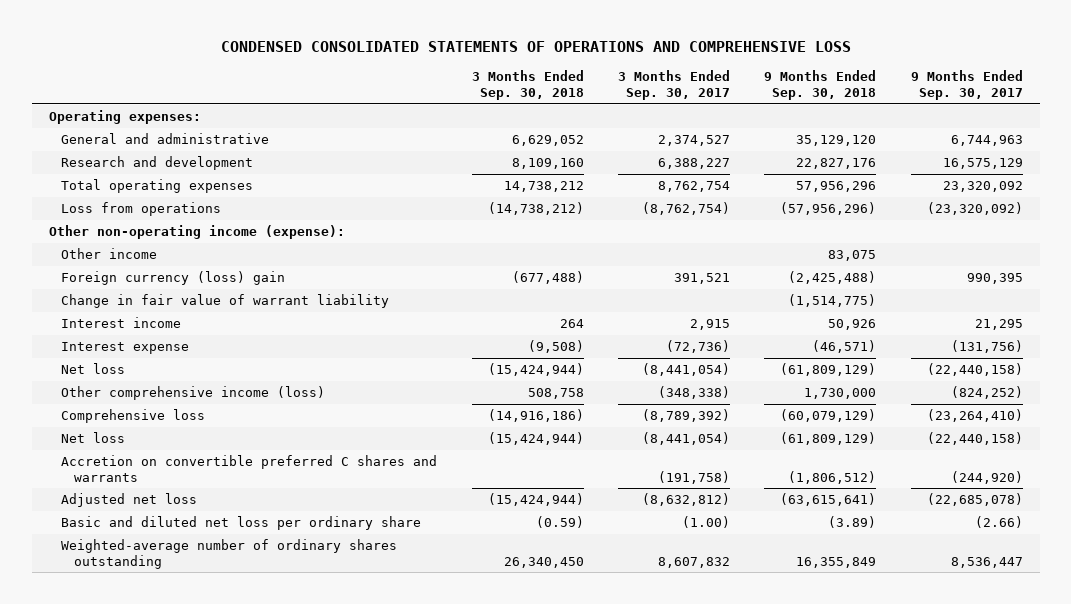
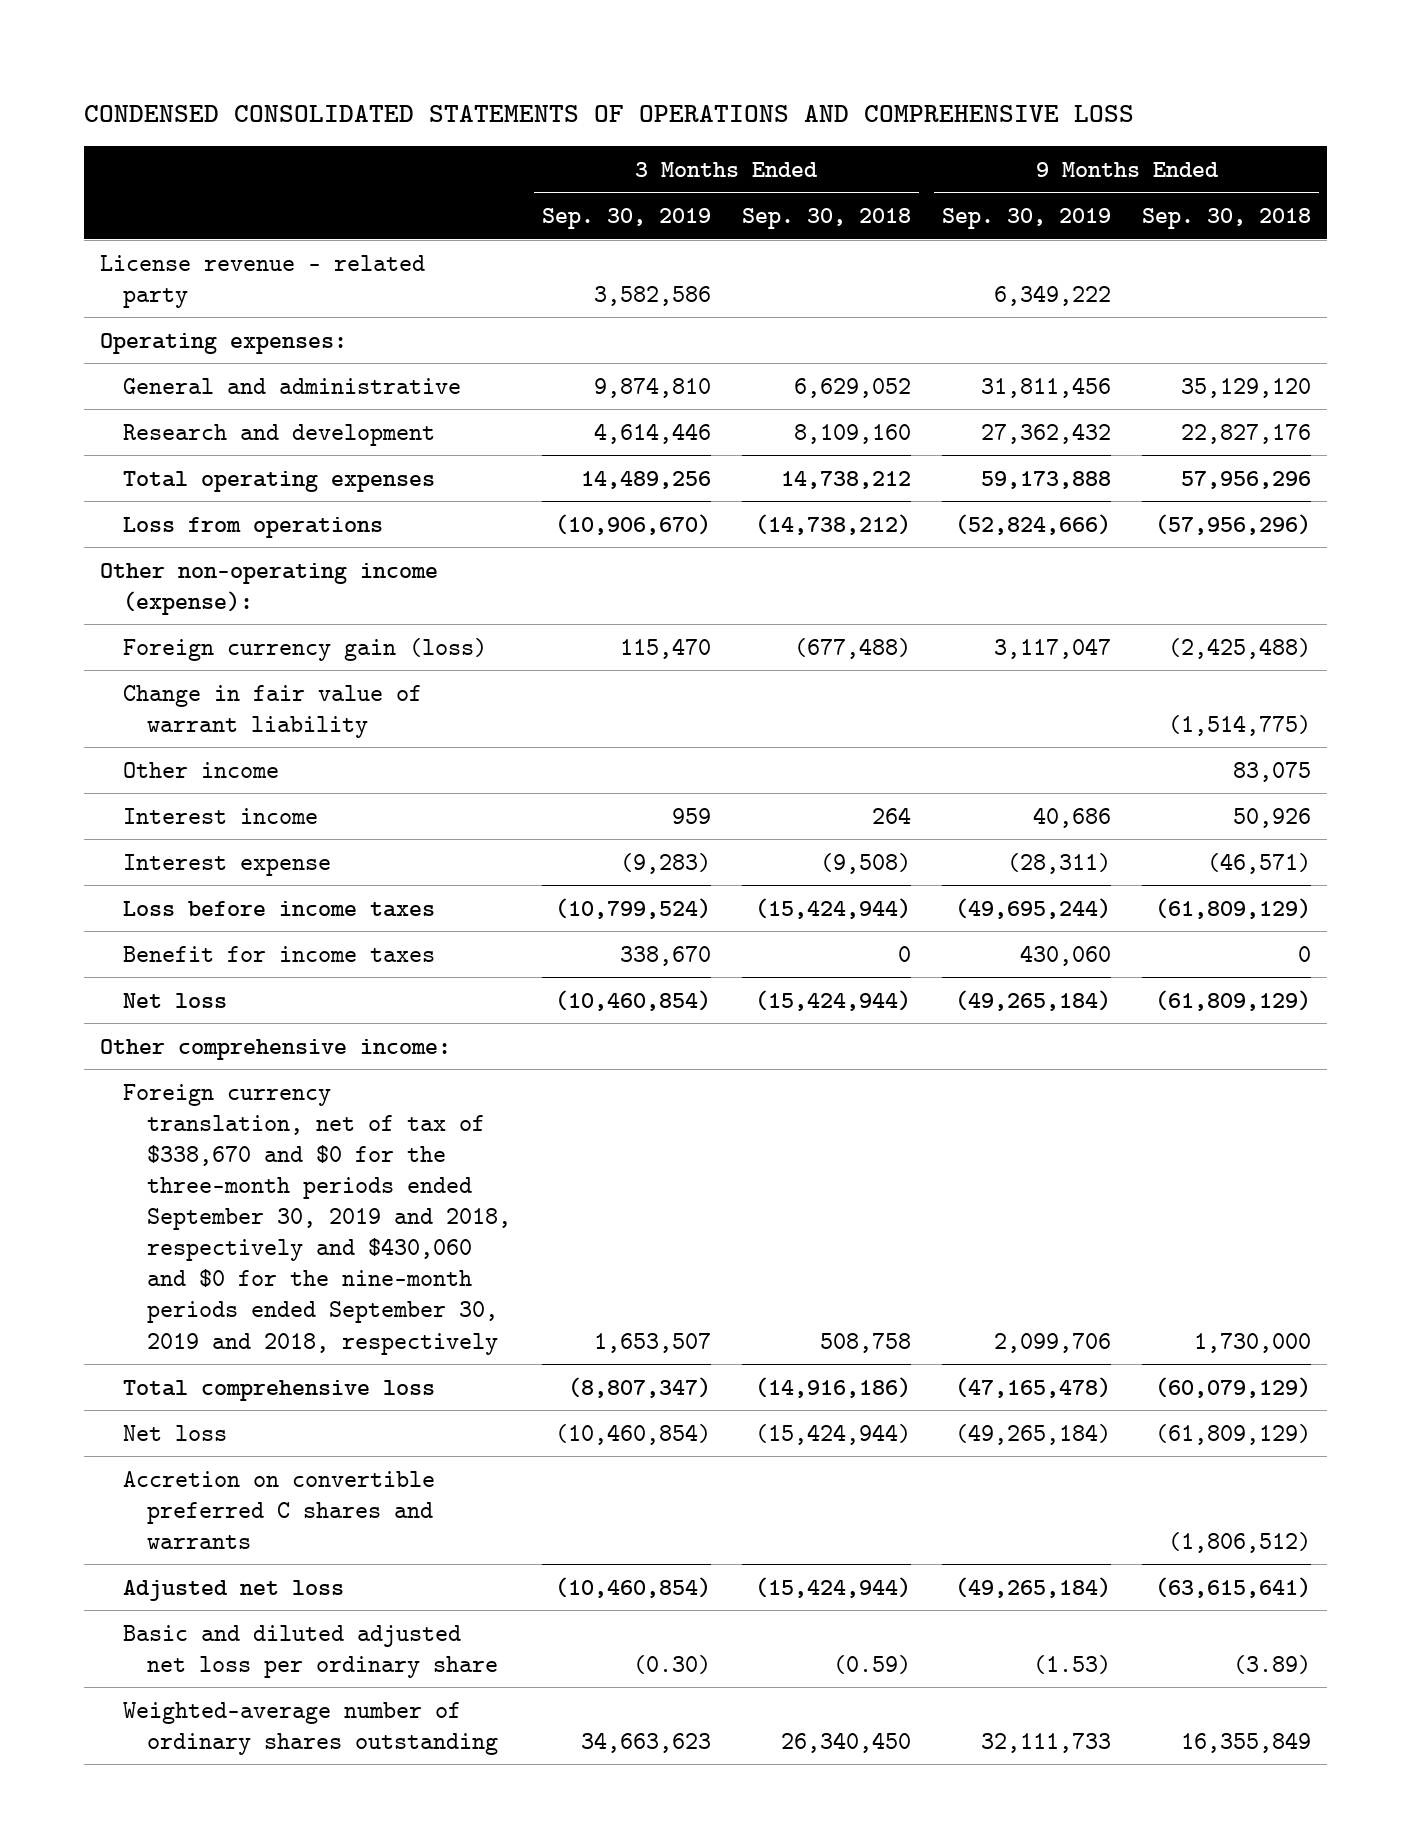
- | 3 Months Ended Sep. 30, 2018 | 3 Months Ended Sep. 30, 2017 | 9 Months Ended Sep. 30, 2018 | 9 Months Ended Sep. 30, 2017
+ | 3 Months Ended Sep. 30, 2019 | 3 Months Ended Sep. 30, 2018 | 9 Months Ended Sep. 30, 2019 | 9 Months Ended Sep. 30, 2018
+ License revenue - related party | 3,582,586 | | 6,349,222 |
- Foreign currency (loss) gain | (677,488) | 391,521 | (2,425,488) | 990,395
+ Foreign currency gain (loss) | 115,470 | (677,488) | 3,117,047 | (2,425,488)
moved down: Other income | | | | 83,075
+ Loss before income taxes | (10,799,524) | (15,424,944) | (49,695,244) | (61,809,129)
+ Benefit for income taxes | 338,670 | 0 | 430,060 | 0
- Other comprehensive income (loss) | 508,758 | (348,338) | 1,730,000 | (824,252)
- Comprehensive loss | (14,916,186) | (8,789,392) | (60,079,129) | (23,264,410)
+ Other comprehensive income:
+ Foreign currency translation, net of tax of $338,670 and $0 for the three-month periods ended September 30, 2019 and 2018, respectively and $430,060 and $0 for the nine-month periods ended September 30, 2019 and 2018, respectively | 1,653,507 | 508,758 | 2,099,706 | 1,730,000
+ Total comprehensive loss | (8,807,347) | (14,916,186) | (47,165,478) | (60,079,129)
- Basic and diluted net loss per ordinary share | (0.59) | (1.00) | (3.89) | (2.66)
+ Basic and diluted adjusted net loss per ordinary share | (0.30) | (0.59) | (1.53) | (3.89)

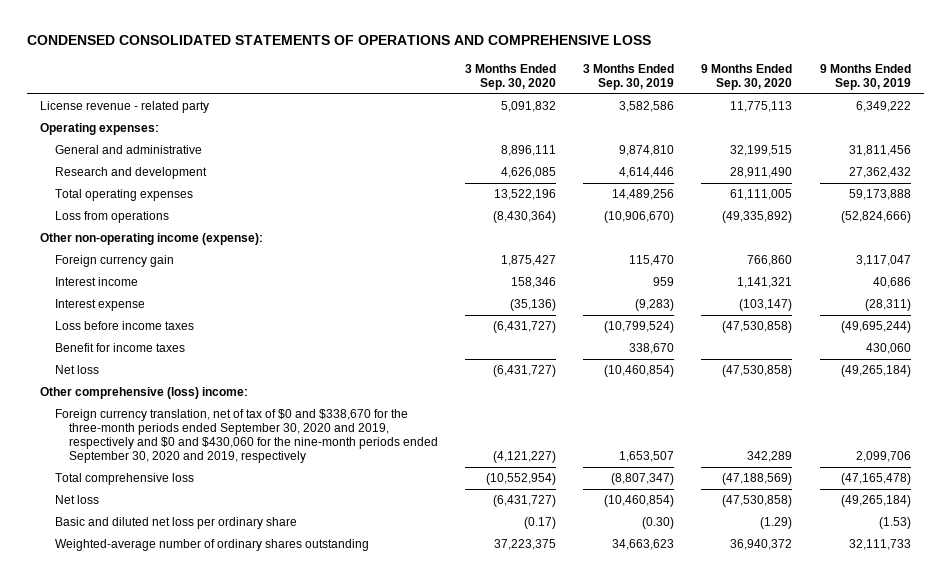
- | 3 Months Ended Sep. 30, 2019 | 3 Months Ended Sep. 30, 2018 | 9 Months Ended Sep. 30, 2019 | 9 Months Ended Sep. 30, 2018
+ | 3 Months Ended Sep. 30, 2020 | 3 Months Ended Sep. 30, 2019 | 9 Months Ended Sep. 30, 2020 | 9 Months Ended Sep. 30, 2019
- Foreign currency gain (loss) | 115,470 | (677,488) | 3,117,047 | (2,425,488)
- Change in fair value of warrant liability | | | | (1,514,775)
- Other income | | | | 83,075
+ Foreign currency gain | 1,875,427 | 115,470 | 766,860 | 3,117,047
- Other comprehensive income:
- Foreign currency translation, net of tax of $338,670 and $0 for the three-month periods ended September 30, 2019 and 2018, respectively and $430,060 and $0 for the nine-month periods ended September 30, 2019 and 2018, respectively | 1,653,507 | 508,758 | 2,099,706 | 1,730,000
+ Other comprehensive (loss) income:
+ Foreign currency translation, net of tax of $0 and $338,670 for the three-month periods ended September 30, 2020 and 2019, respectively and $0 and $430,060 for the nine-month periods ended September 30, 2020 and 2019, respectively | (4,121,227) | 1,653,507 | 342,289 | 2,099,706
- Accretion on convertible preferred C shares and warrants | | | | (1,806,512)
- Adjusted net loss | (10,460,854) | (15,424,944) | (49,265,184) | (63,615,641)
- Basic and diluted adjusted net loss per ordinary share | (0.30) | (0.59) | (1.53) | (3.89)
+ Basic and diluted net loss per ordinary share | (0.17) | (0.30) | (1.29) | (1.53)

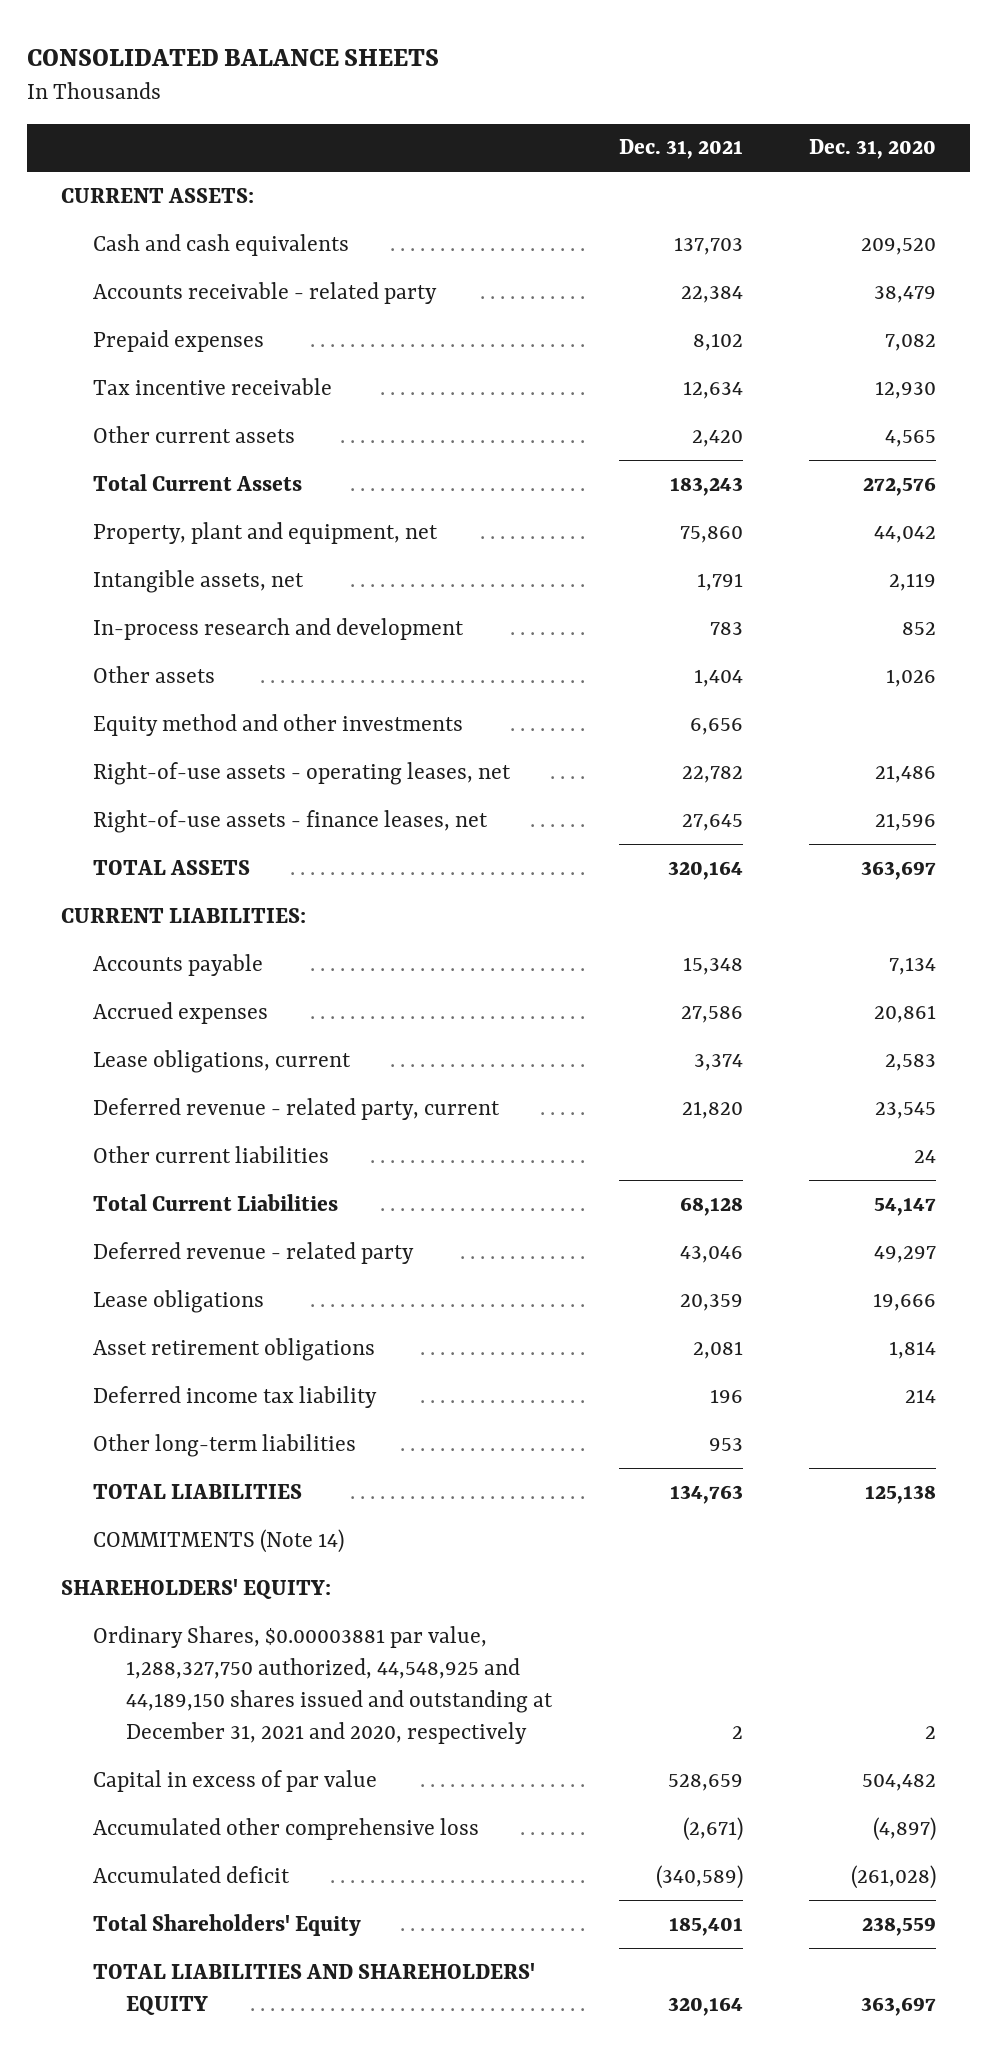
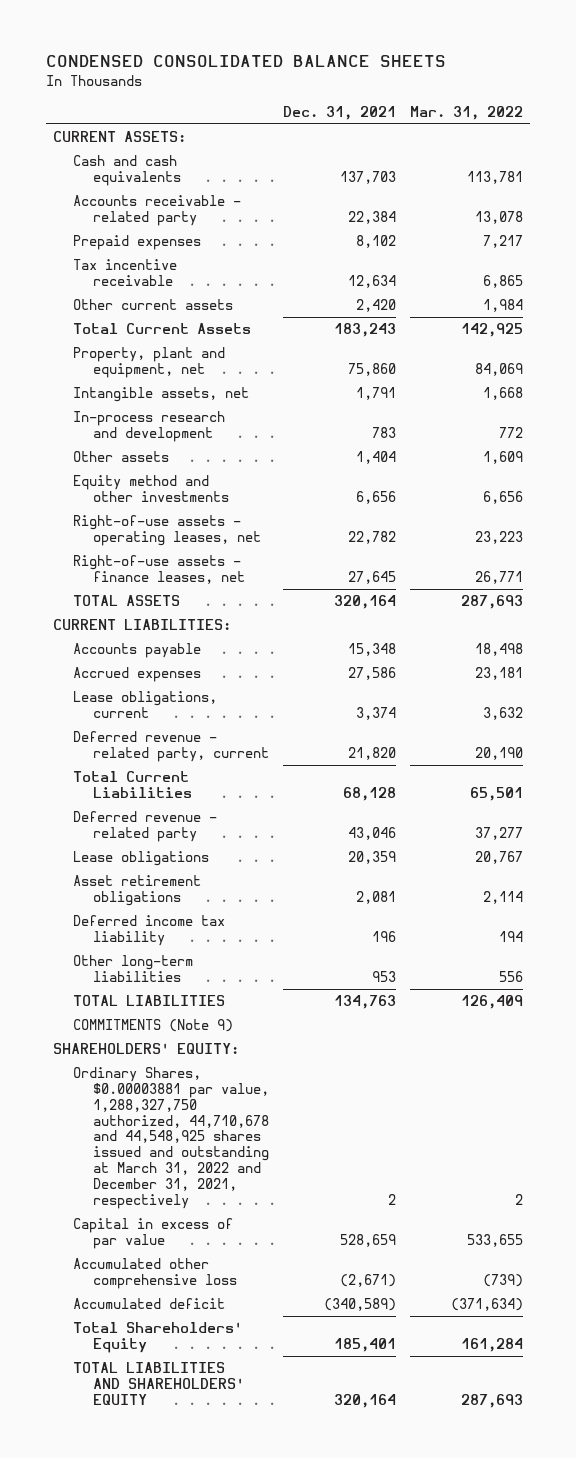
- CONSOLIDATED BALANCE SHEETS
+ CONDENSED CONSOLIDATED BALANCE SHEETS
- | Dec. 31, 2021 | Dec. 31, 2020
+ | Dec. 31, 2021 | Mar. 31, 2022
- Other current liabilities | | 24
- COMMITMENTS (Note 14)
+ COMMITMENTS (Note 9)
- Ordinary Shares, $0.00003881 par value, 1,288,327,750 authorized, 44,548,925 and 44,189,150 shares issued and outstanding at December 31, 2021 and 2020, respectively | 2 | 2
+ Ordinary Shares, $0.00003881 par value, 1,288,327,750 authorized, 44,710,678 and 44,548,925 shares issued and outstanding at March 31, 2022 and December 31, 2021, respectively | 2 | 2

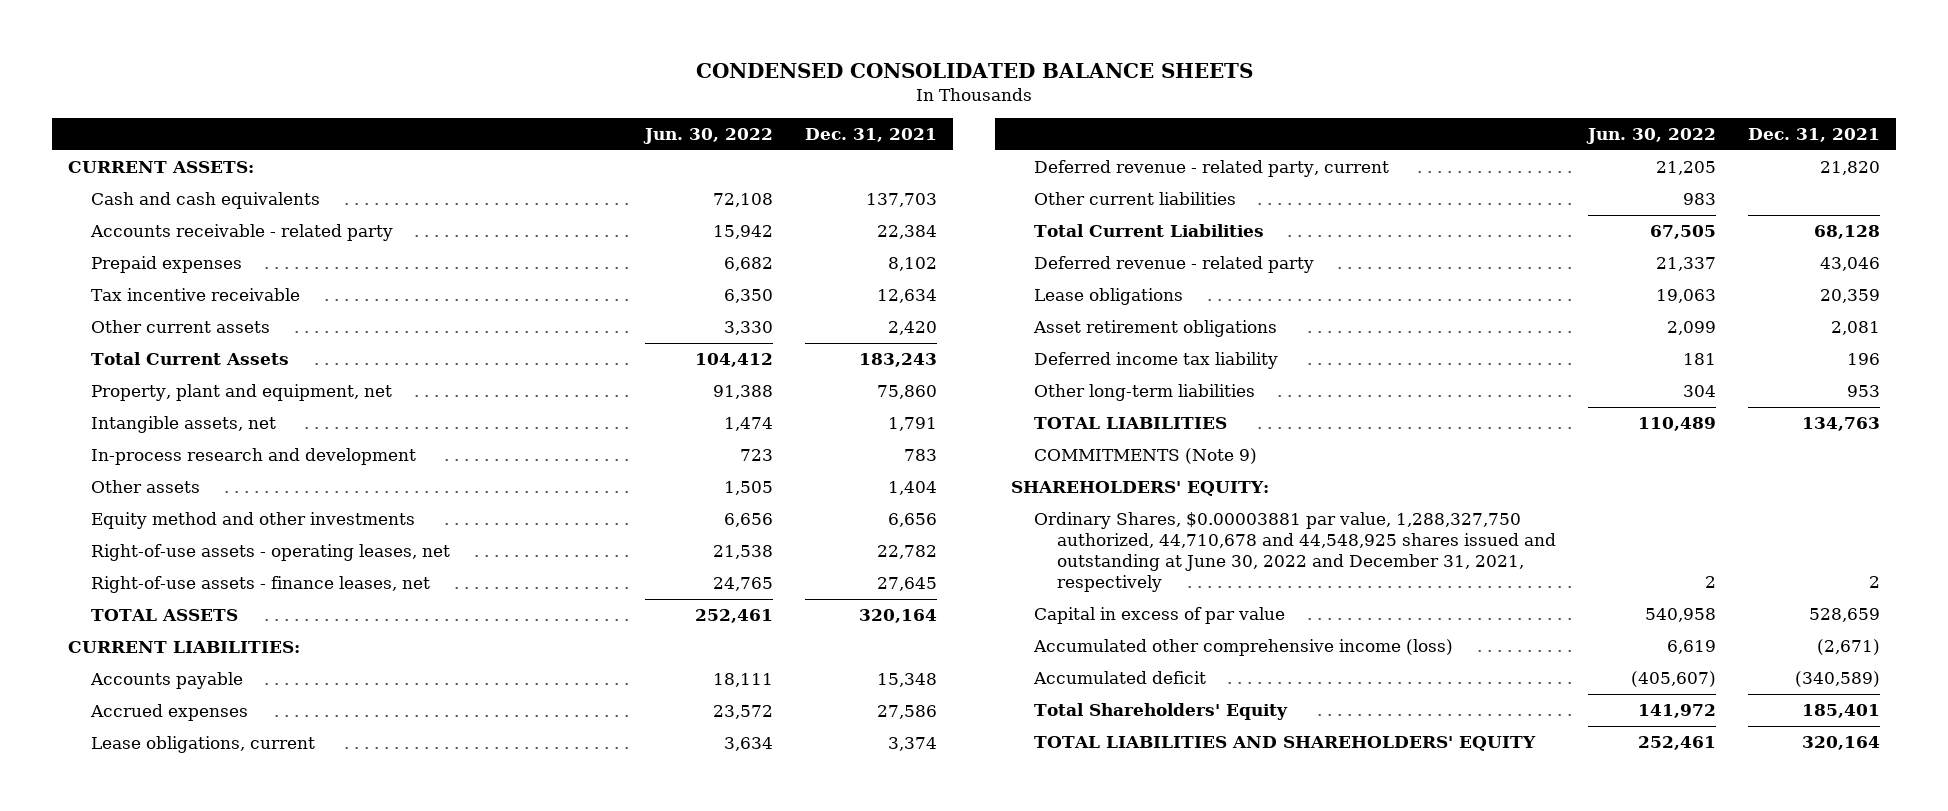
- | Dec. 31, 2021 | Mar. 31, 2022
+ | Jun. 30, 2022 | Dec. 31, 2021
+ Other current liabilities | 983 |
- Ordinary Shares, $0.00003881 par value, 1,288,327,750 authorized, 44,710,678 and 44,548,925 shares issued and outstanding at March 31, 2022 and December 31, 2021, respectively | 2 | 2
+ Ordinary Shares, $0.00003881 par value, 1,288,327,750 authorized, 44,710,678 and 44,548,925 shares issued and outstanding at June 30, 2022 and December 31, 2021, respectively | 2 | 2
- Accumulated other comprehensive loss | (2,671) | (739)
+ Accumulated other comprehensive income (loss) | 6,619 | (2,671)

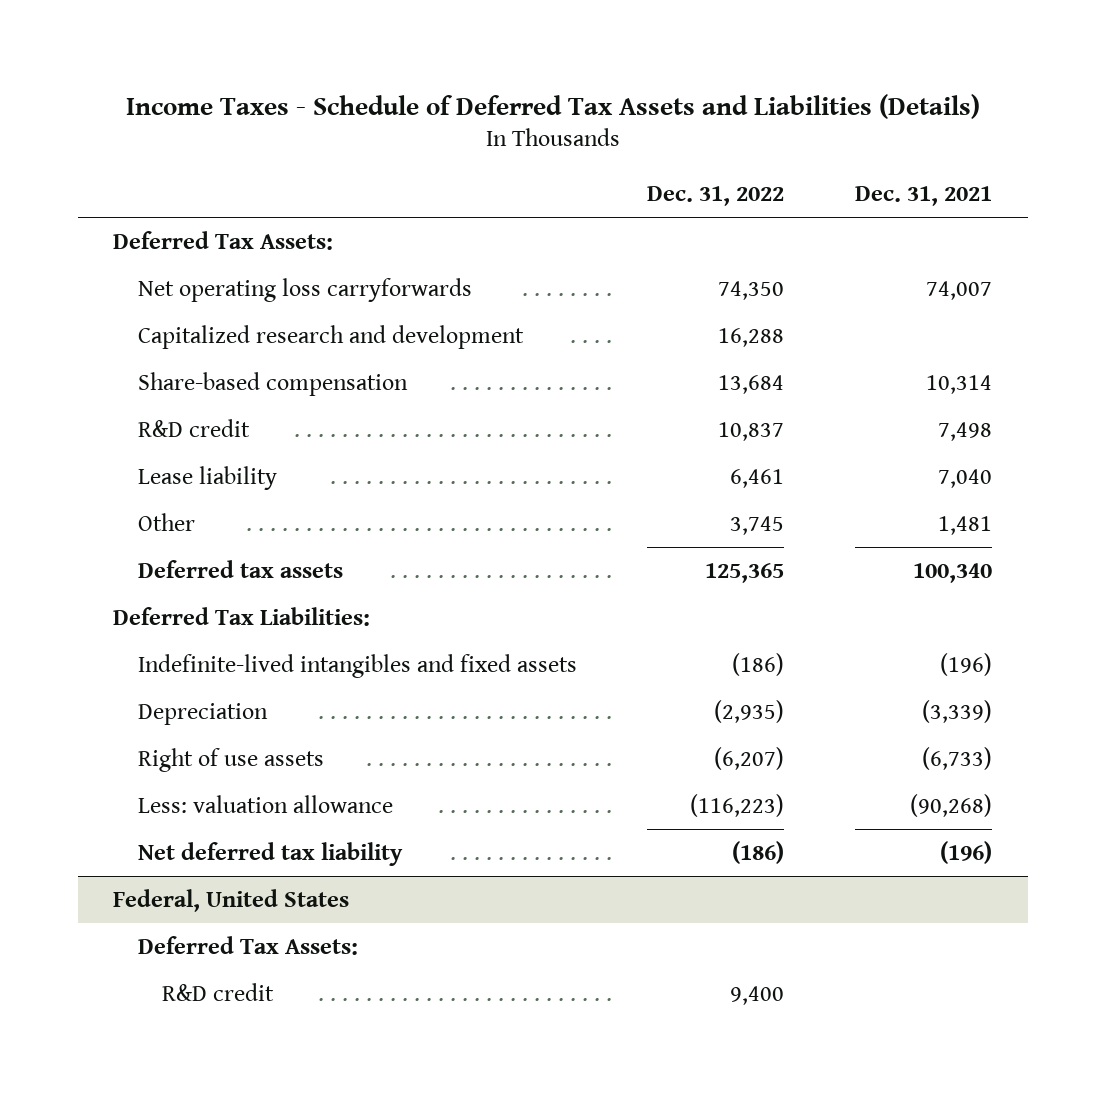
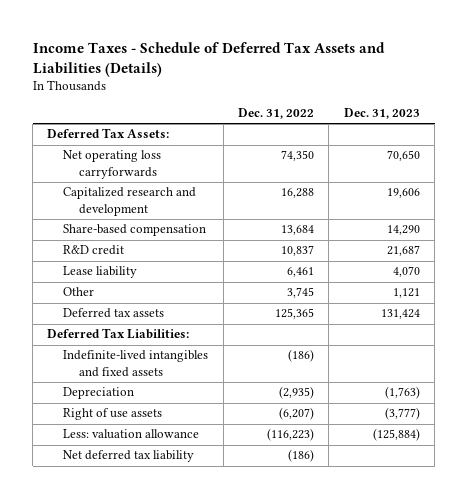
- | Dec. 31, 2022 | Dec. 31, 2021
+ | Dec. 31, 2022 | Dec. 31, 2023
- Federal, United States
- Deferred Tax Assets:
- R&D credit | 9,400 |

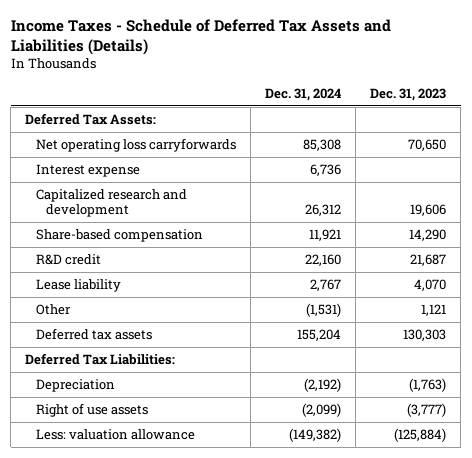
- | Dec. 31, 2022 | Dec. 31, 2023
+ | Dec. 31, 2024 | Dec. 31, 2023
+ Interest expense | 6,736 |
- Deferred tax assets | 125,365 | 131,424
+ Deferred tax assets | 155,204 | 130,303
- Indefinite-lived intangibles and fixed assets | (186) |
- Net deferred tax liability | (186) |

